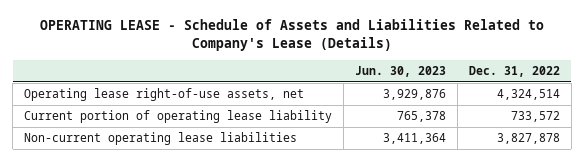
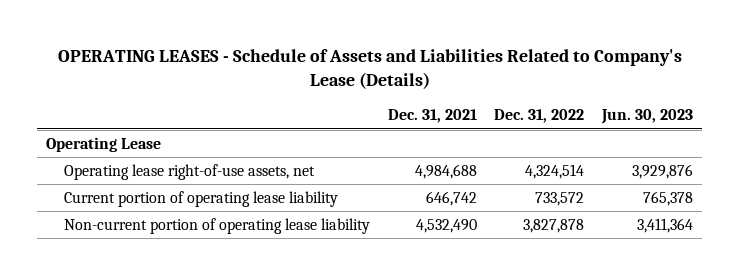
- OPERATING LEASE - Schedule of Assets and Liabilities Related to Company's Lease (Details)
+ OPERATING LEASES - Schedule of Assets and Liabilities Related to Company's Lease (Details)
- | Jun. 30, 2023 | Dec. 31, 2022
+ | Dec. 31, 2021 | Dec. 31, 2022 | Jun. 30, 2023
+ Operating Lease
- Non-current operating lease liabilities | 3,411,364 | 3,827,878
+ Non-current portion of operating lease liability | 4,532,490 | 3,827,878 | 3,411,364

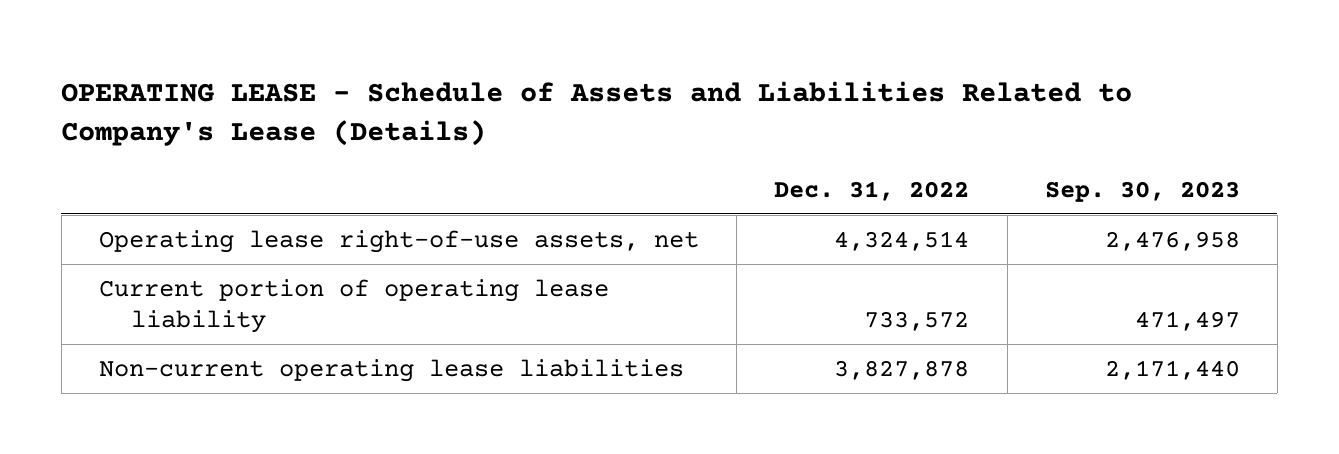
- OPERATING LEASES - Schedule of Assets and Liabilities Related to Company's Lease (Details)
+ OPERATING LEASE - Schedule of Assets and Liabilities Related to Company's Lease (Details)
- | Dec. 31, 2021 | Dec. 31, 2022 | Jun. 30, 2023
+ | Dec. 31, 2022 | Sep. 30, 2023
- Operating Lease
- Non-current portion of operating lease liability | 4,532,490 | 3,827,878 | 3,411,364
+ Non-current operating lease liabilities | 3,827,878 | 2,171,440

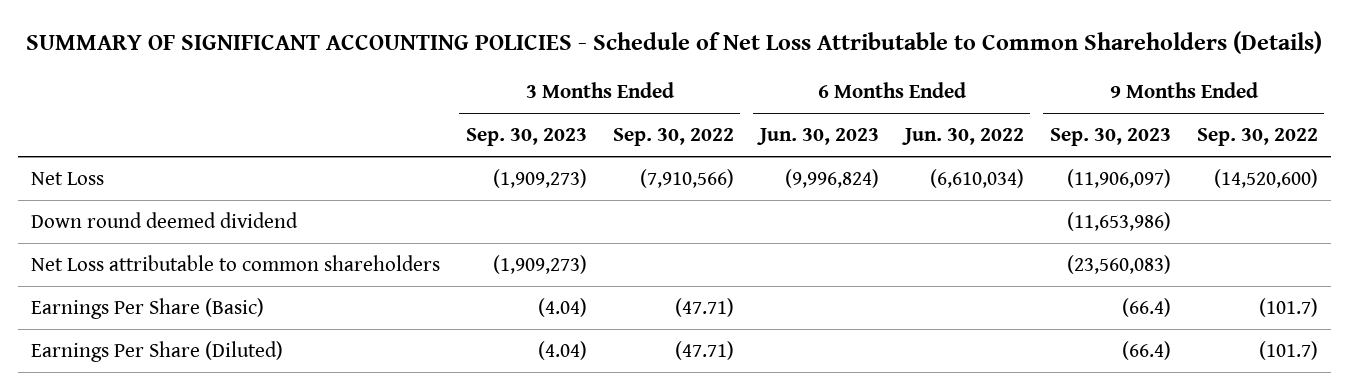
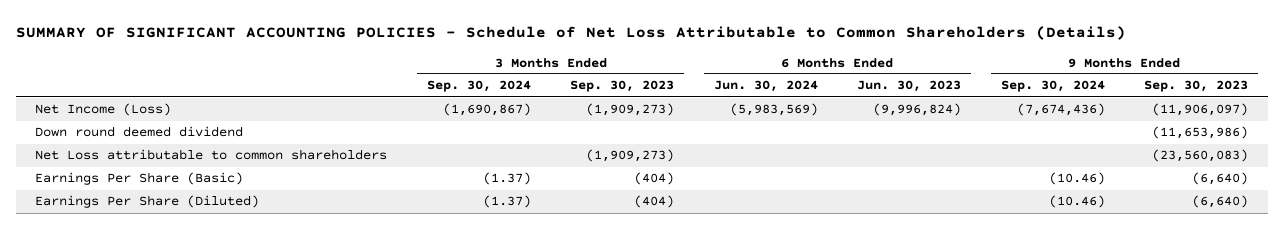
- | 3 Months Ended Sep. 30, 2023 | 3 Months Ended Sep. 30, 2022 | 6 Months Ended Jun. 30, 2023 | 6 Months Ended Jun. 30, 2022 | 9 Months Ended Sep. 30, 2023 | 9 Months Ended Sep. 30, 2022
+ | 3 Months Ended Sep. 30, 2024 | 3 Months Ended Sep. 30, 2023 | 6 Months Ended Jun. 30, 2024 | 6 Months Ended Jun. 30, 2023 | 9 Months Ended Sep. 30, 2024 | 9 Months Ended Sep. 30, 2023
- Net Loss | (1,909,273) | (7,910,566) | (9,996,824) | (6,610,034) | (11,906,097) | (14,520,600)
+ Net Income (Loss) | (1,690,867) | (1,909,273) | (5,983,569) | (9,996,824) | (7,674,436) | (11,906,097)
- Earnings Per Share (Basic) | (4.04) | (47.71) | | | (66.4) | (101.7)
- Earnings Per Share (Diluted) | (4.04) | (47.71) | | | (66.4) | (101.7)
+ Earnings Per Share (Basic) | (1.37) | (404) | | | (10.46) | (6,640)
+ Earnings Per Share (Diluted) | (1.37) | (404) | | | (10.46) | (6,640)

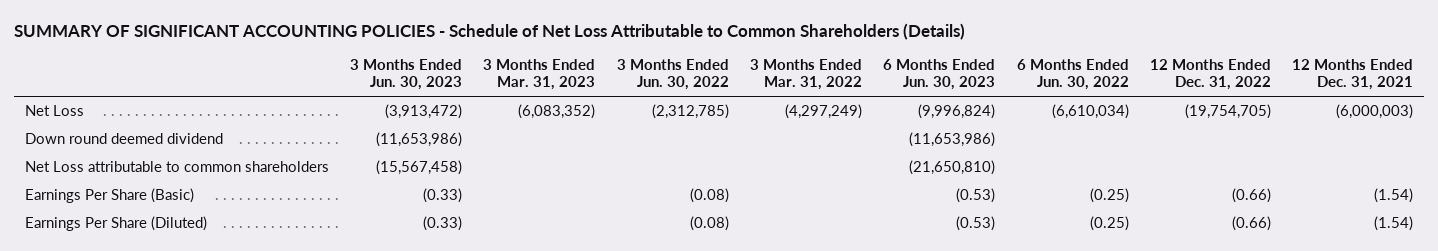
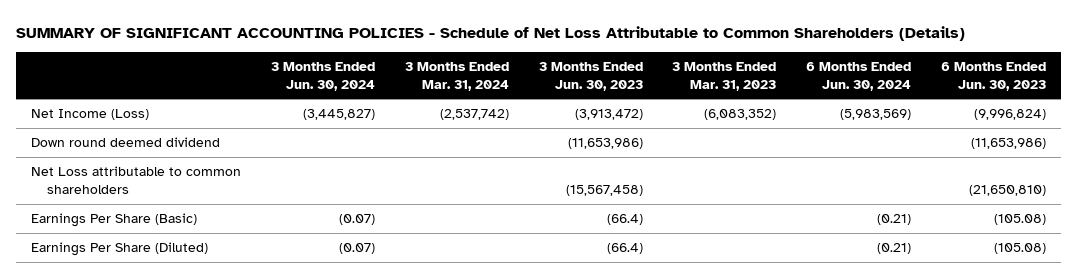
- | 3 Months Ended Jun. 30, 2023 | 3 Months Ended Mar. 31, 2023 | 3 Months Ended Jun. 30, 2022 | 3 Months Ended Mar. 31, 2022 | 6 Months Ended Jun. 30, 2023 | 6 Months Ended Jun. 30, 2022 | 12 Months Ended Dec. 31, 2022 | 12 Months Ended Dec. 31, 2021
+ | 3 Months Ended Jun. 30, 2024 | 3 Months Ended Mar. 31, 2024 | 3 Months Ended Jun. 30, 2023 | 3 Months Ended Mar. 31, 2023 | 6 Months Ended Jun. 30, 2024 | 6 Months Ended Jun. 30, 2023
- Net Loss | (3,913,472) | (6,083,352) | (2,312,785) | (4,297,249) | (9,996,824) | (6,610,034) | (19,754,705) | (6,000,003)
+ Net Income (Loss) | (3,445,827) | (2,537,742) | (3,913,472) | (6,083,352) | (5,983,569) | (9,996,824)
- Earnings Per Share (Basic) | (0.33) | | (0.08) | | (0.53) | (0.25) | (0.66) | (1.54)
- Earnings Per Share (Diluted) | (0.33) | | (0.08) | | (0.53) | (0.25) | (0.66) | (1.54)
+ Earnings Per Share (Basic) | (0.07) | | (66.4) | | (0.21) | (105.08)
+ Earnings Per Share (Diluted) | (0.07) | | (66.4) | | (0.21) | (105.08)

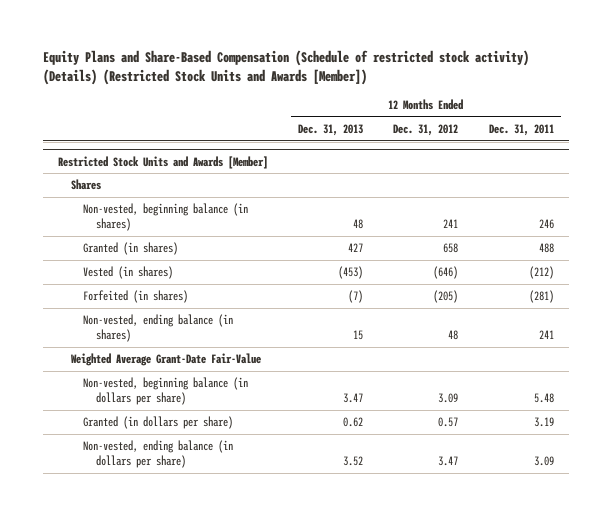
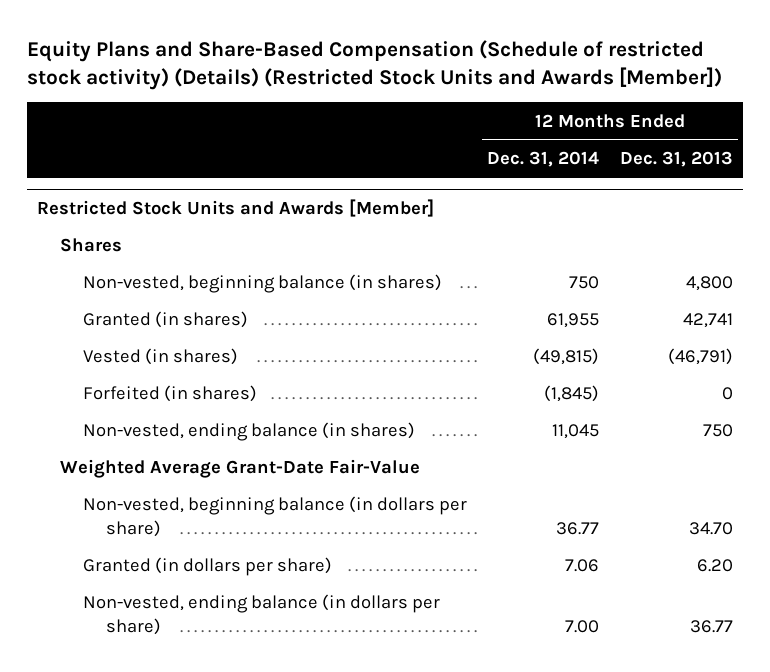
- | 12 Months Ended Dec. 31, 2013 | 12 Months Ended Dec. 31, 2012 | 12 Months Ended Dec. 31, 2011
+ | 12 Months Ended Dec. 31, 2014 | 12 Months Ended Dec. 31, 2013
@ Restricted Stock Units and Awards [Member]
- Non-vested, beginning balance (in shares) | 48 | 241 | 246
- Granted (in shares) | 427 | 658 | 488
- Vested (in shares) | (453) | (646) | (212)
- Forfeited (in shares) | (7) | (205) | (281)
- Non-vested, ending balance (in shares) | 15 | 48 | 241
+ Non-vested, beginning balance (in shares) | 750 | 4,800
+ Granted (in shares) | 61,955 | 42,741
+ Vested (in shares) | (49,815) | (46,791)
+ Forfeited (in shares) | (1,845) | 0
+ Non-vested, ending balance (in shares) | 11,045 | 750
- Non-vested, beginning balance (in dollars per share) | 3.47 | 3.09 | 5.48
- Granted (in dollars per share) | 0.62 | 0.57 | 3.19
- Non-vested, ending balance (in dollars per share) | 3.52 | 3.47 | 3.09
+ Non-vested, beginning balance (in dollars per share) | 36.77 | 34.70
+ Granted (in dollars per share) | 7.06 | 6.20
+ Non-vested, ending balance (in dollars per share) | 7.00 | 36.77

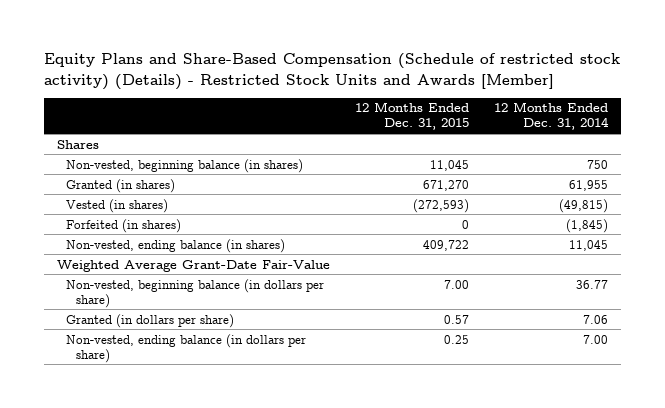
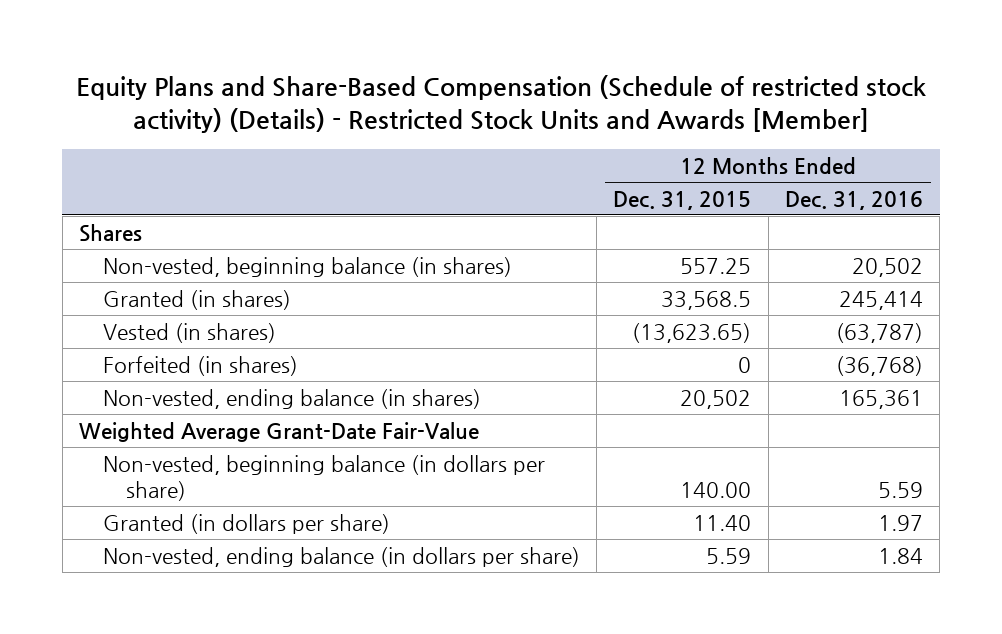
- | 12 Months Ended Dec. 31, 2015 | 12 Months Ended Dec. 31, 2014
+ | 12 Months Ended Dec. 31, 2015 | 12 Months Ended Dec. 31, 2016
- Non-vested, beginning balance (in shares) | 11,045 | 750
- Granted (in shares) | 671,270 | 61,955
- Vested (in shares) | (272,593) | (49,815)
+ Non-vested, beginning balance (in shares) | 557.25 | 20,502
+ Granted (in shares) | 33,568.5 | 245,414
+ Vested (in shares) | (13,623.65) | (63,787)
- Non-vested, ending balance (in shares) | 409,722 | 11,045
+ Non-vested, ending balance (in shares) | 20,502 | 165,361
- Non-vested, beginning balance (in dollars per share) | 7.00 | 36.77
- Granted (in dollars per share) | 0.57 | 7.06
- Non-vested, ending balance (in dollars per share) | 0.25 | 7.00
+ Non-vested, beginning balance (in dollars per share) | 140.00 | 5.59
+ Granted (in dollars per share) | 11.40 | 1.97
+ Non-vested, ending balance (in dollars per share) | 5.59 | 1.84

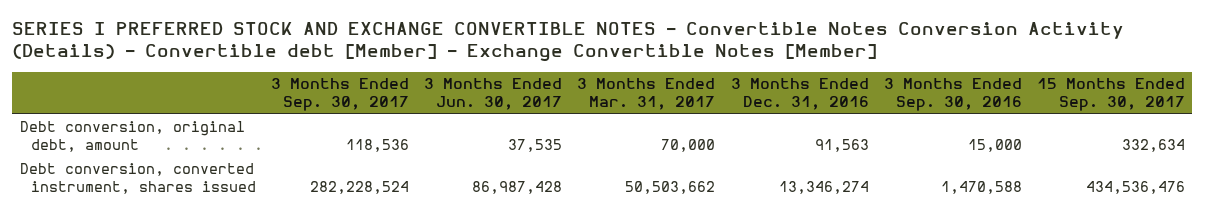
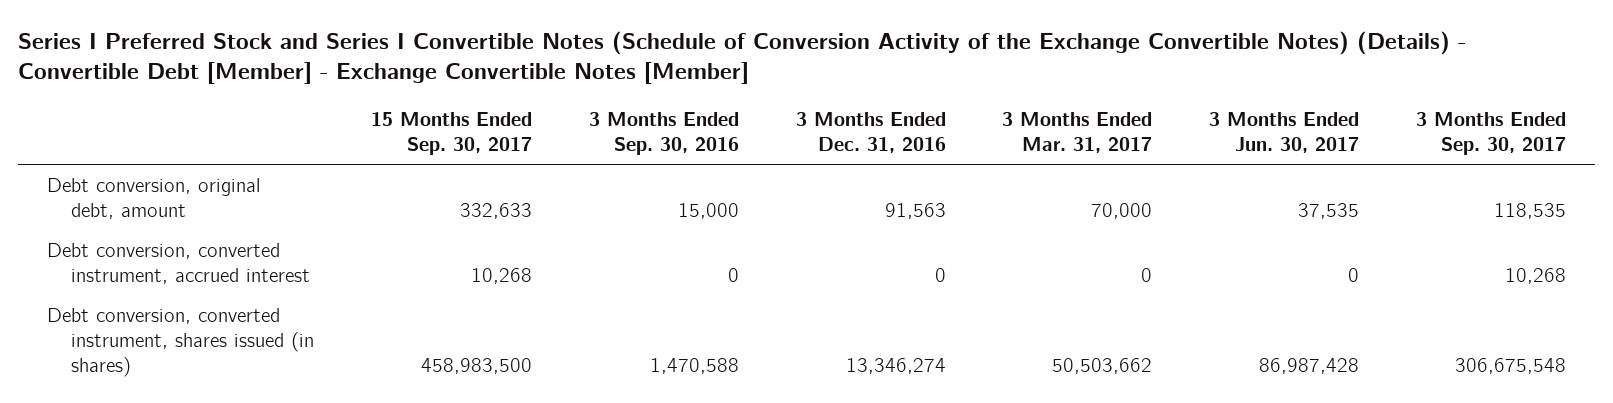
- SERIES I PREFERRED STOCK AND EXCHANGE CONVERTIBLE NOTES - Convertible Notes Conversion Activity (Details) - Convertible debt [Member] - Exchange Convertible Notes [Member]
+ Series I Preferred Stock and Series I Convertible Notes (Schedule of Conversion Activity of the Exchange Convertible Notes) (Details) - Convertible Debt [Member] - Exchange Convertible Notes [Member]
- | 3 Months Ended Sep. 30, 2017 | 3 Months Ended Jun. 30, 2017 | 3 Months Ended Mar. 31, 2017 | 3 Months Ended Dec. 31, 2016 | 3 Months Ended Sep. 30, 2016 | 15 Months Ended Sep. 30, 2017
+ | 15 Months Ended Sep. 30, 2017 | 3 Months Ended Sep. 30, 2016 | 3 Months Ended Dec. 31, 2016 | 3 Months Ended Mar. 31, 2017 | 3 Months Ended Jun. 30, 2017 | 3 Months Ended Sep. 30, 2017
- Debt conversion, original debt, amount | 118,536 | 37,535 | 70,000 | 91,563 | 15,000 | 332,634
- Debt conversion, converted instrument, shares issued | 282,228,524 | 86,987,428 | 50,503,662 | 13,346,274 | 1,470,588 | 434,536,476
+ Debt conversion, original debt, amount | 332,633 | 15,000 | 91,563 | 70,000 | 37,535 | 118,535
+ Debt conversion, converted instrument, accrued interest | 10,268 | 0 | 0 | 0 | 0 | 10,268
+ Debt conversion, converted instrument, shares issued (in shares) | 458,983,500 | 1,470,588 | 13,346,274 | 50,503,662 | 86,987,428 | 306,675,548

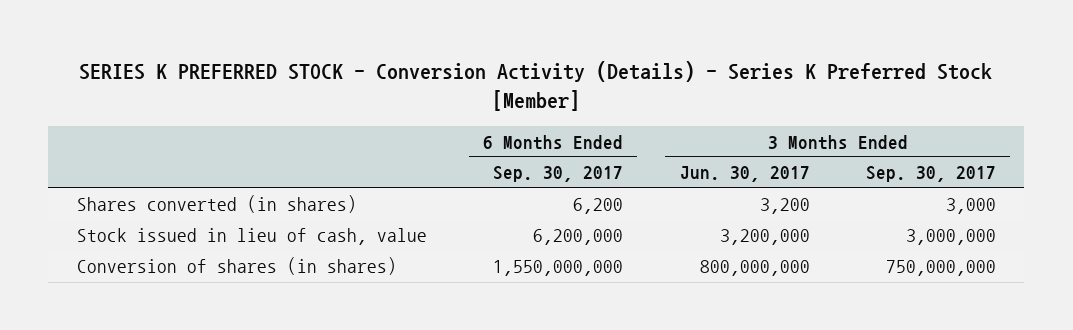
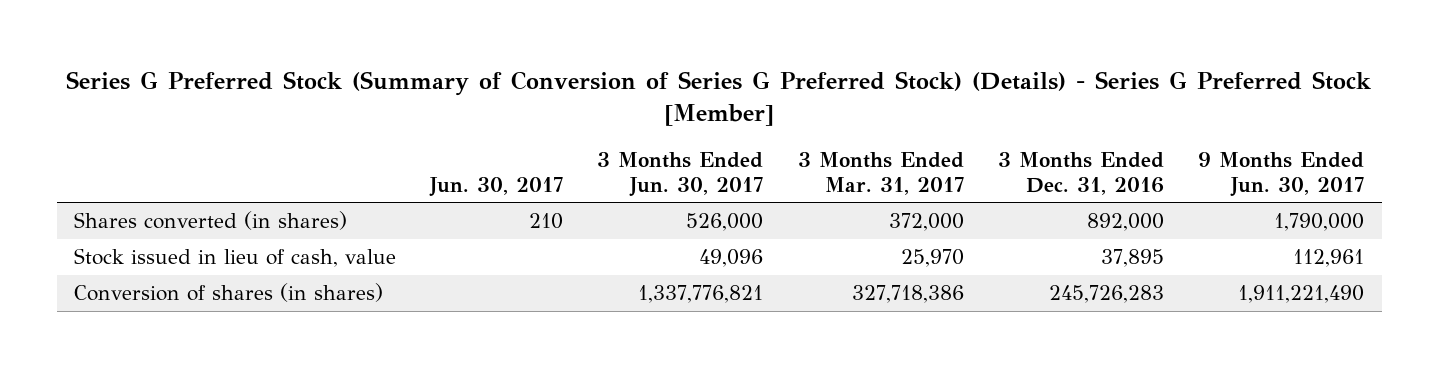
- SERIES K PREFERRED STOCK - Conversion Activity (Details) - Series K Preferred Stock [Member]
+ Series G Preferred Stock (Summary of Conversion of Series G Preferred Stock) (Details) - Series G Preferred Stock [Member]
- | 6 Months Ended Sep. 30, 2017 | 3 Months Ended Jun. 30, 2017 | 3 Months Ended Sep. 30, 2017
+ | Jun. 30, 2017 | 3 Months Ended Jun. 30, 2017 | 3 Months Ended Mar. 31, 2017 | 3 Months Ended Dec. 31, 2016 | 9 Months Ended Jun. 30, 2017
- Shares converted (in shares) | 6,200 | 3,200 | 3,000
- Stock issued in lieu of cash, value | 6,200,000 | 3,200,000 | 3,000,000
- Conversion of shares (in shares) | 1,550,000,000 | 800,000,000 | 750,000,000
+ Shares converted (in shares) | 210 | 526,000 | 372,000 | 892,000 | 1,790,000
+ Stock issued in lieu of cash, value | | 49,096 | 25,970 | 37,895 | 112,961
+ Conversion of shares (in shares) | | 1,337,776,821 | 327,718,386 | 245,726,283 | 1,911,221,490

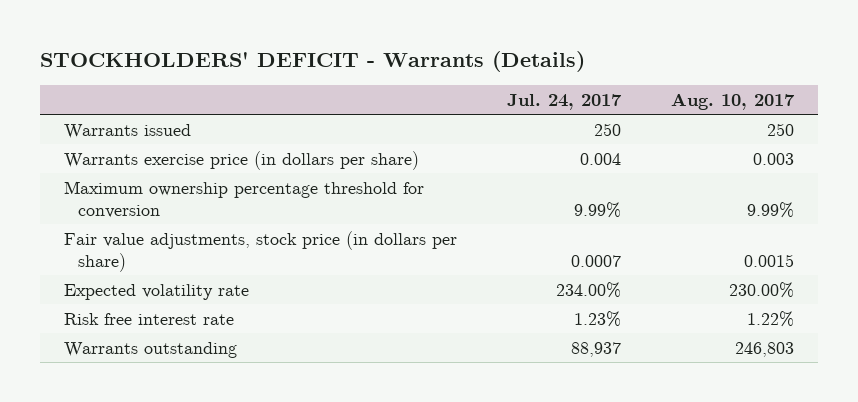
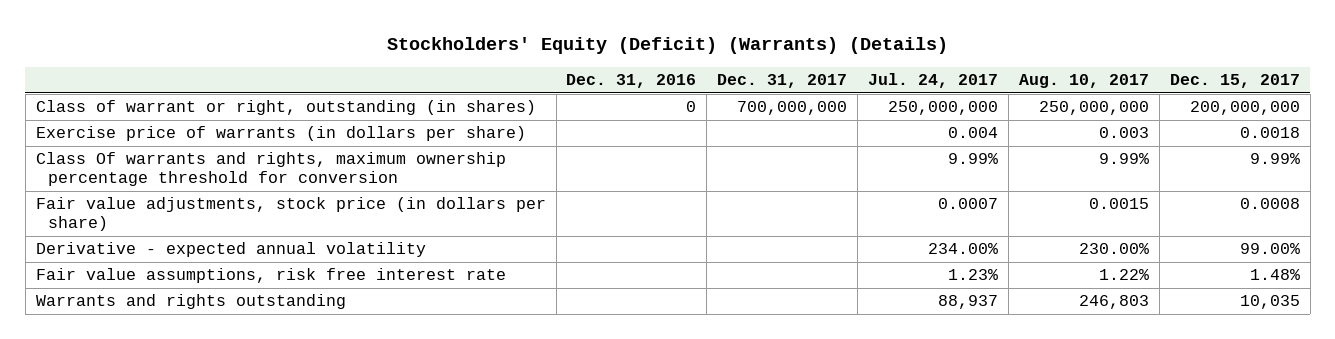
- STOCKHOLDERS' DEFICIT - Warrants (Details)
+ Stockholders' Equity (Deficit) (Warrants) (Details)
- | Jul. 24, 2017 | Aug. 10, 2017
+ | Dec. 31, 2016 | Dec. 31, 2017 | Jul. 24, 2017 | Aug. 10, 2017 | Dec. 15, 2017
- Warrants issued | 250 | 250
- Warrants exercise price (in dollars per share) | 0.004 | 0.003
- Maximum ownership percentage threshold for conversion | 9.99% | 9.99%
+ Class of warrant or right, outstanding (in shares) | 0 | 700,000,000 | 250,000,000 | 250,000,000 | 200,000,000
+ Exercise price of warrants (in dollars per share) | | | 0.004 | 0.003 | 0.0018
+ Class Of warrants and rights, maximum ownership percentage threshold for conversion | | | 9.99% | 9.99% | 9.99%
- Expected volatility rate | 234.00% | 230.00%
- Risk free interest rate | 1.23% | 1.22%
- Warrants outstanding | 88,937 | 246,803
+ Derivative - expected annual volatility | | | 234.00% | 230.00% | 99.00%
+ Fair value assumptions, risk free interest rate | | | 1.23% | 1.22% | 1.48%
+ Warrants and rights outstanding | | | 88,937 | 246,803 | 10,035

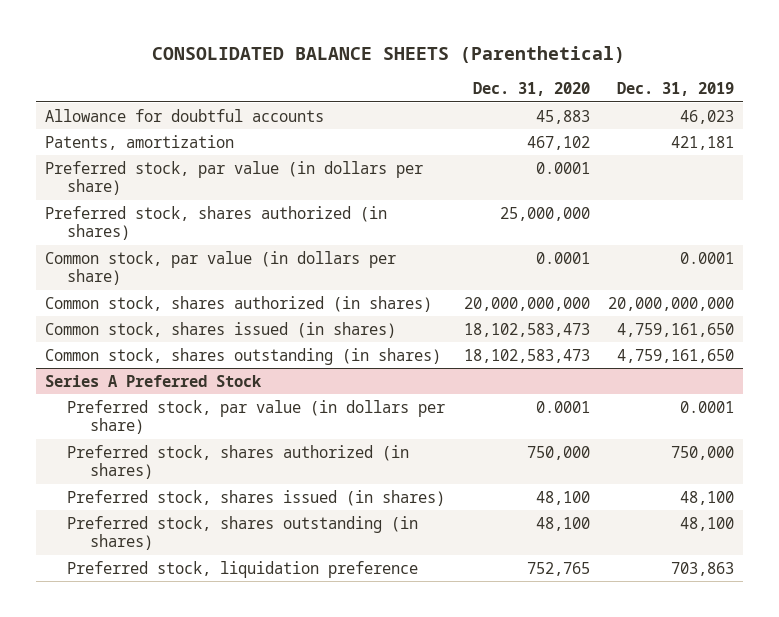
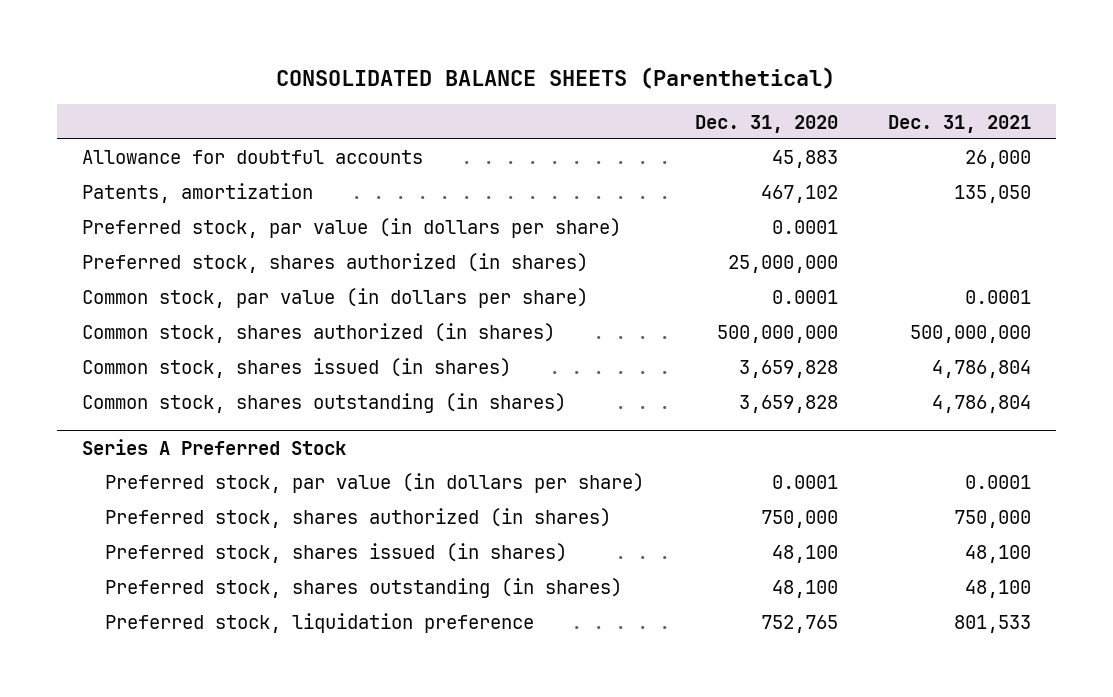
- | Dec. 31, 2020 | Dec. 31, 2019
+ | Dec. 31, 2020 | Dec. 31, 2021
- Common stock, shares authorized (in shares) | 20,000,000,000 | 20,000,000,000
- Common stock, shares issued (in shares) | 18,102,583,473 | 4,759,161,650
- Common stock, shares outstanding (in shares) | 18,102,583,473 | 4,759,161,650
+ Common stock, shares authorized (in shares) | 500,000,000 | 500,000,000
+ Common stock, shares issued (in shares) | 3,659,828 | 4,786,804
+ Common stock, shares outstanding (in shares) | 3,659,828 | 4,786,804

